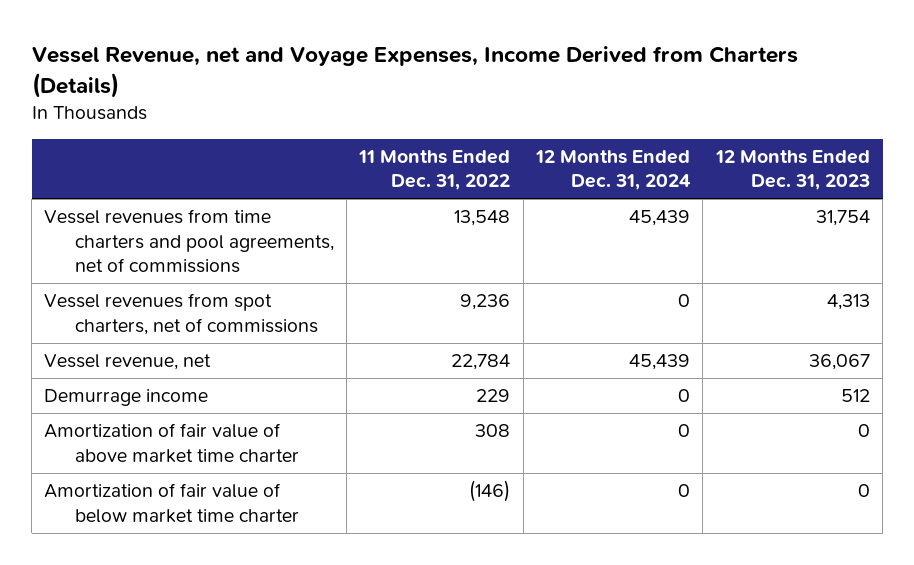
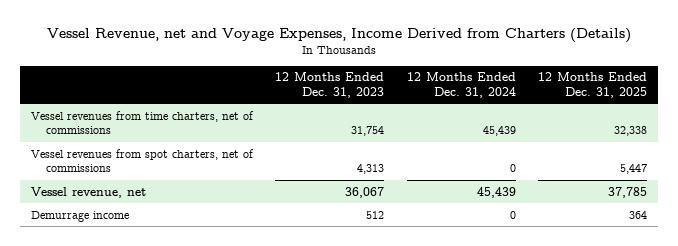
- | 11 Months Ended Dec. 31, 2022 | 12 Months Ended Dec. 31, 2024 | 12 Months Ended Dec. 31, 2023
+ | 12 Months Ended Dec. 31, 2023 | 12 Months Ended Dec. 31, 2024 | 12 Months Ended Dec. 31, 2025
- Vessel revenues from time charters and pool agreements, net of commissions | 13,548 | 45,439 | 31,754
+ Vessel revenues from time charters, net of commissions | 31,754 | 45,439 | 32,338
- Amortization of fair value of above market time charter | 308 | 0 | 0
- Amortization of fair value of below market time charter | (146) | 0 | 0

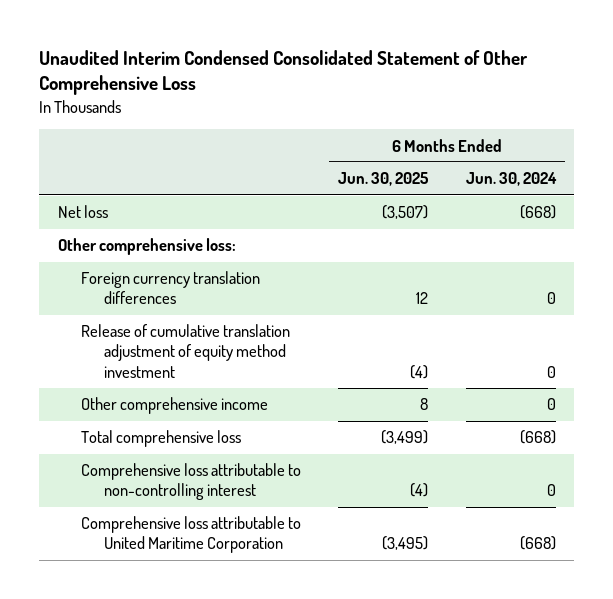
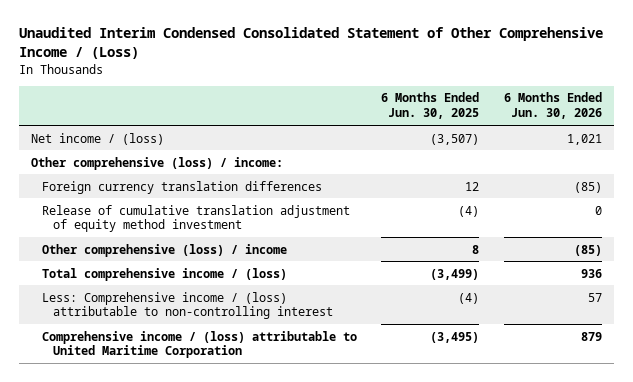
- Unaudited Interim Condensed Consolidated Statement of Other Comprehensive Loss
+ Unaudited Interim Condensed Consolidated Statement of Other Comprehensive Income / (Loss)
- | 6 Months Ended Jun. 30, 2025 | 6 Months Ended Jun. 30, 2024
+ | 6 Months Ended Jun. 30, 2025 | 6 Months Ended Jun. 30, 2026
- Net loss | (3,507) | (668)
- Other comprehensive loss:
+ Net income / (loss) | (3,507) | 1,021
+ Other comprehensive (loss) / income:
- Other comprehensive income | 8 | 0
- Total comprehensive loss | (3,499) | (668)
- Comprehensive loss attributable to non-controlling interest | (4) | 0
- Comprehensive loss attributable to United Maritime Corporation | (3,495) | (668)
+ Other comprehensive (loss) / income | 8 | (85)
+ Total comprehensive income / (loss) | (3,499) | 936
+ Less: Comprehensive income / (loss) attributable to non-controlling interest | (4) | 57
+ Comprehensive income / (loss) attributable to United Maritime Corporation | (3,495) | 879

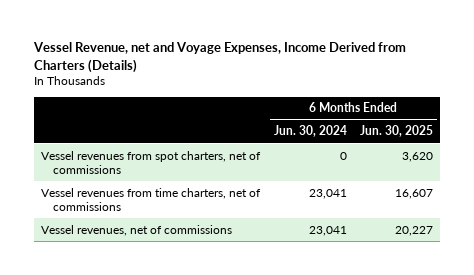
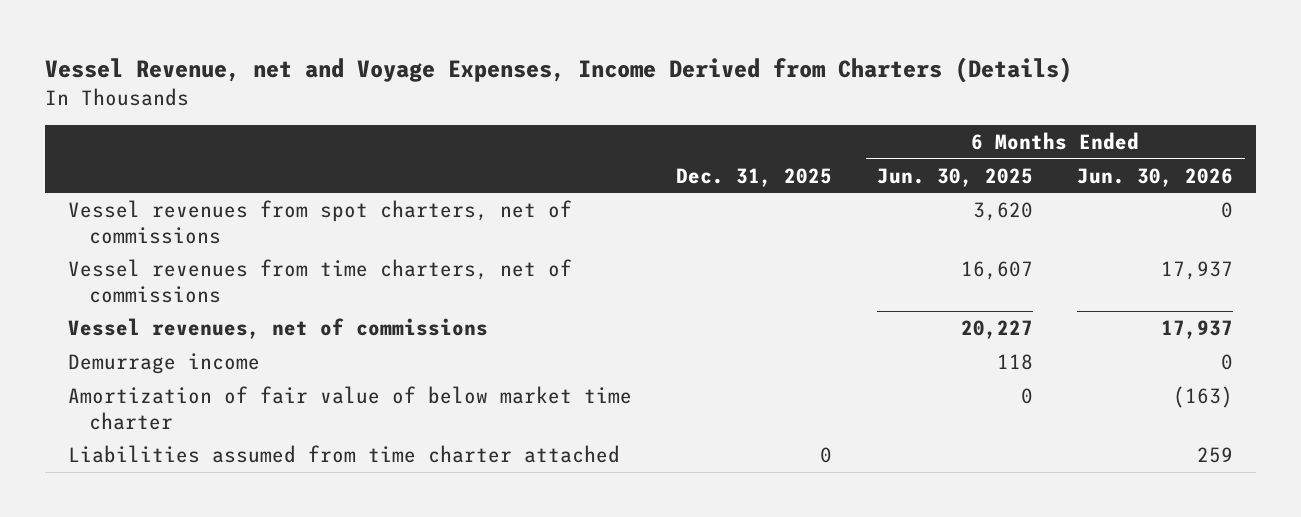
- | 6 Months Ended Jun. 30, 2024 | 6 Months Ended Jun. 30, 2025
+ | Dec. 31, 2025 | 6 Months Ended Jun. 30, 2025 | 6 Months Ended Jun. 30, 2026
+ Demurrage income | | 118 | 0
+ Amortization of fair value of below market time charter | | 0 | (163)
+ Liabilities assumed from time charter attached | 0 | | 259

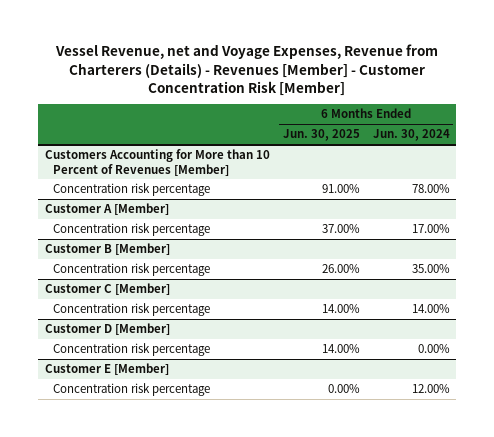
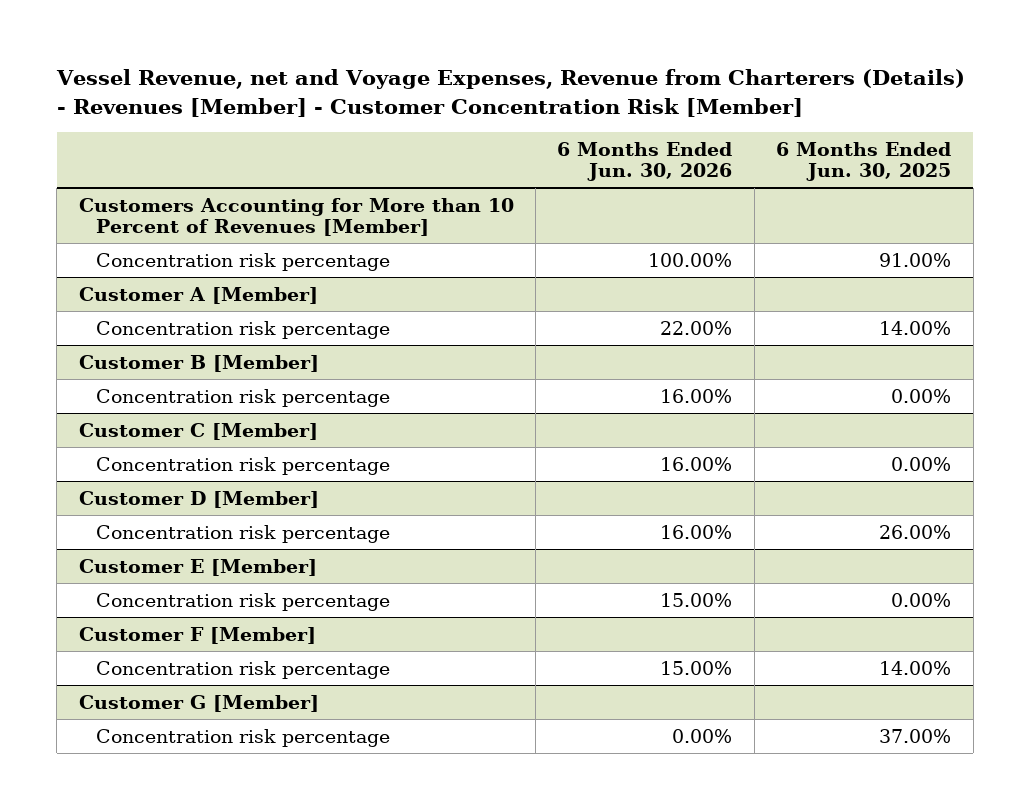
- | 6 Months Ended Jun. 30, 2025 | 6 Months Ended Jun. 30, 2024
+ | 6 Months Ended Jun. 30, 2026 | 6 Months Ended Jun. 30, 2025
@ Customer A [Member]
- Concentration risk percentage | 37.00% | 17.00%
+ Concentration risk percentage | 22.00% | 14.00%
@ Customer B [Member]
- Concentration risk percentage | 26.00% | 35.00%
+ Concentration risk percentage | 16.00% | 0.00%
@ Customer C [Member]
- Concentration risk percentage | 14.00% | 14.00%
+ Concentration risk percentage | 16.00% | 0.00%
@ Customer D [Member]
- Concentration risk percentage | 14.00% | 0.00%
+ Concentration risk percentage | 16.00% | 26.00%
+ Customer F [Member]
+ Concentration risk percentage | 15.00% | 14.00%
+ Customer G [Member]
+ Concentration risk percentage | 0.00% | 37.00%

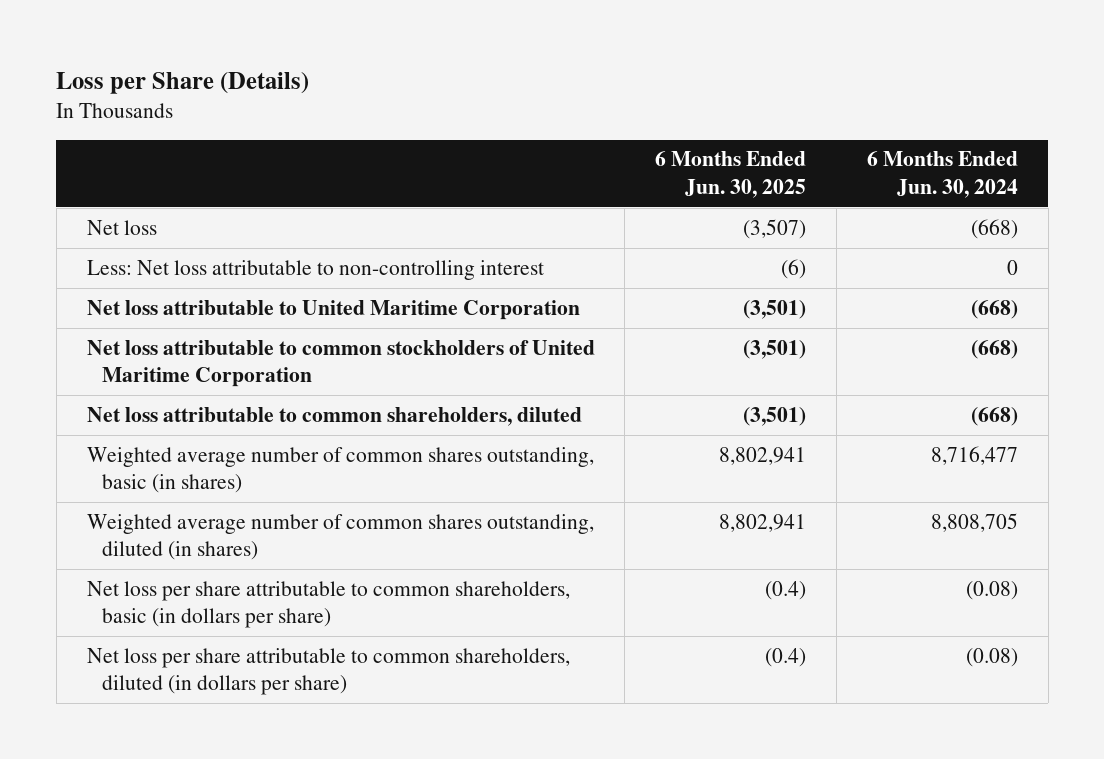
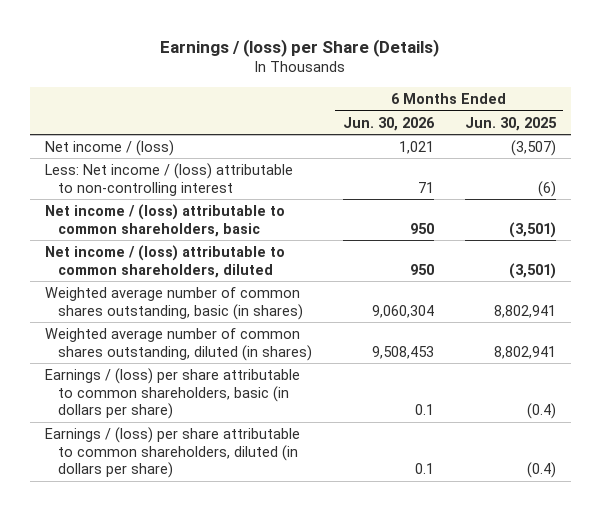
- Loss per Share (Details)
+ Earnings / (loss) per Share (Details)
- | 6 Months Ended Jun. 30, 2025 | 6 Months Ended Jun. 30, 2024
+ | 6 Months Ended Jun. 30, 2026 | 6 Months Ended Jun. 30, 2025
- Net loss | (3,507) | (668)
- Less: Net loss attributable to non-controlling interest | (6) | 0
- Net loss attributable to United Maritime Corporation | (3,501) | (668)
- Net loss attributable to common stockholders of United Maritime Corporation | (3,501) | (668)
- Net loss attributable to common shareholders, diluted | (3,501) | (668)
+ Net income / (loss) | 1,021 | (3,507)
+ Less: Net income / (loss) attributable to non-controlling interest | 71 | (6)
+ Net income / (loss) attributable to common shareholders, basic | 950 | (3,501)
+ Net income / (loss) attributable to common shareholders, diluted | 950 | (3,501)
- Net loss per share attributable to common shareholders, basic (in dollars per share) | (0.4) | (0.08)
- Net loss per share attributable to common shareholders, diluted (in dollars per share) | (0.4) | (0.08)
+ Earnings / (loss) per share attributable to common shareholders, basic (in dollars per share) | 0.1 | (0.4)
+ Earnings / (loss) per share attributable to common shareholders, diluted (in dollars per share) | 0.1 | (0.4)

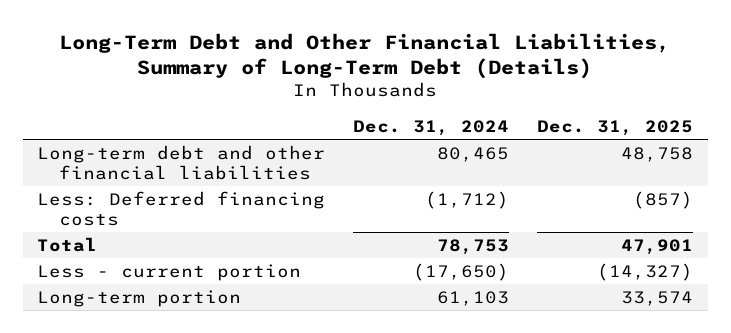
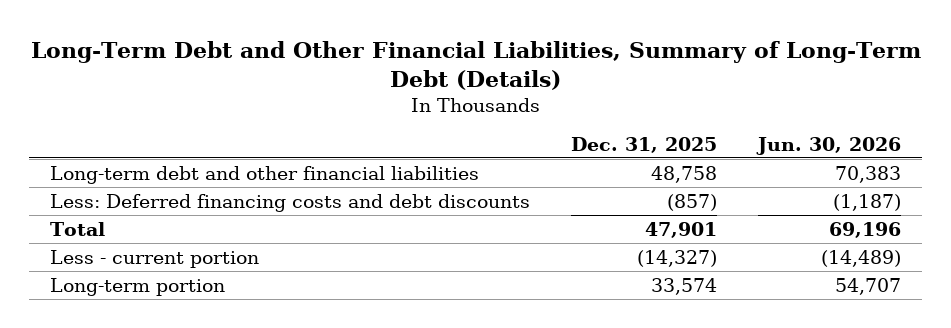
- | Dec. 31, 2024 | Dec. 31, 2025
+ | Dec. 31, 2025 | Jun. 30, 2026
- Less: Deferred financing costs | (1,712) | (857)
+ Less: Deferred financing costs and debt discounts | (857) | (1,187)

